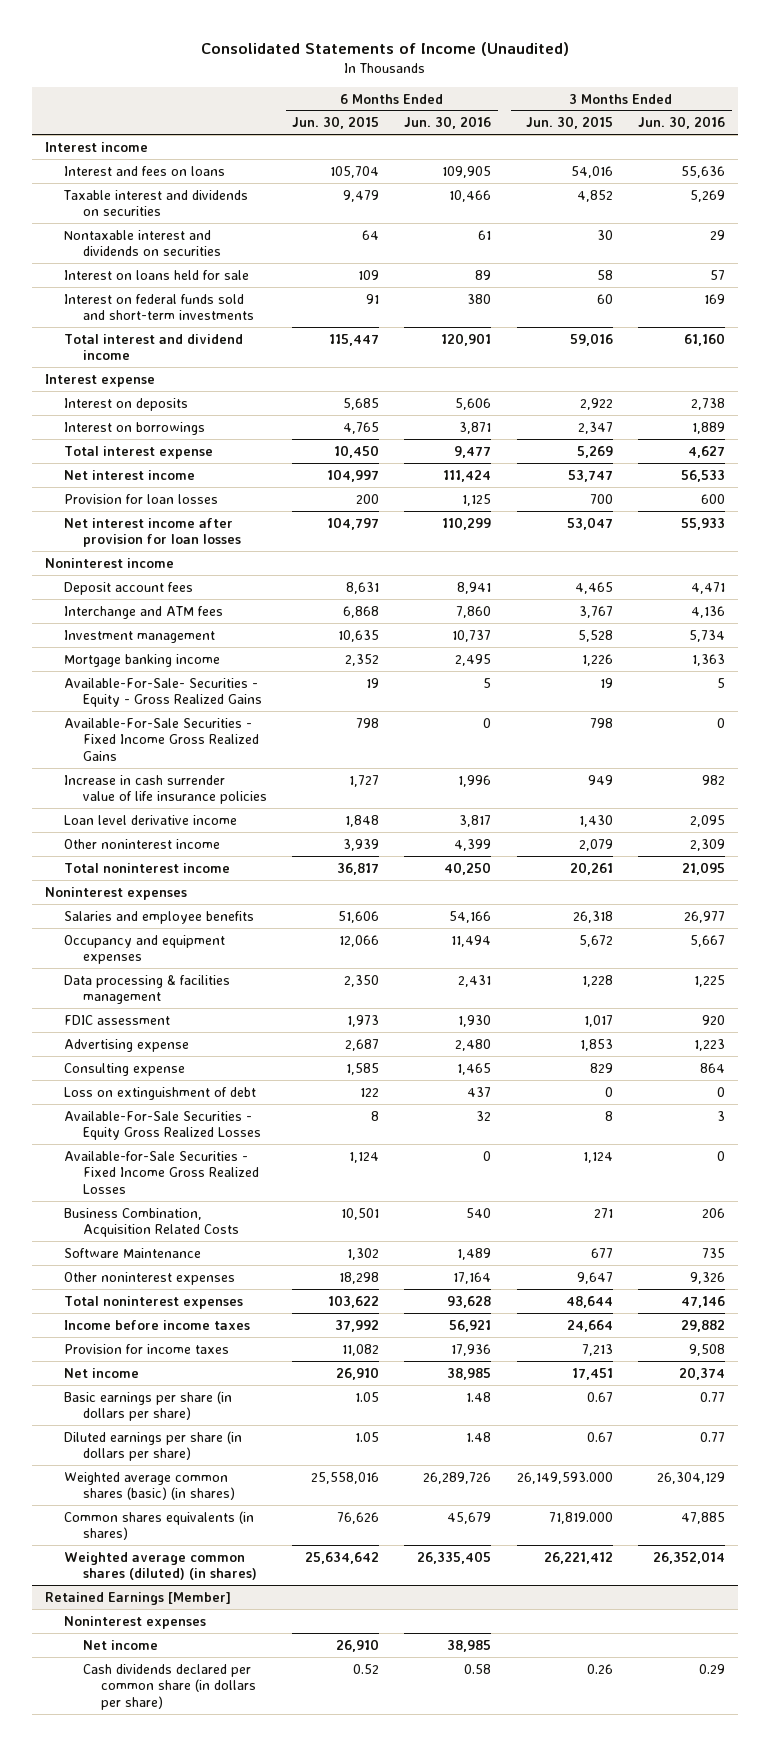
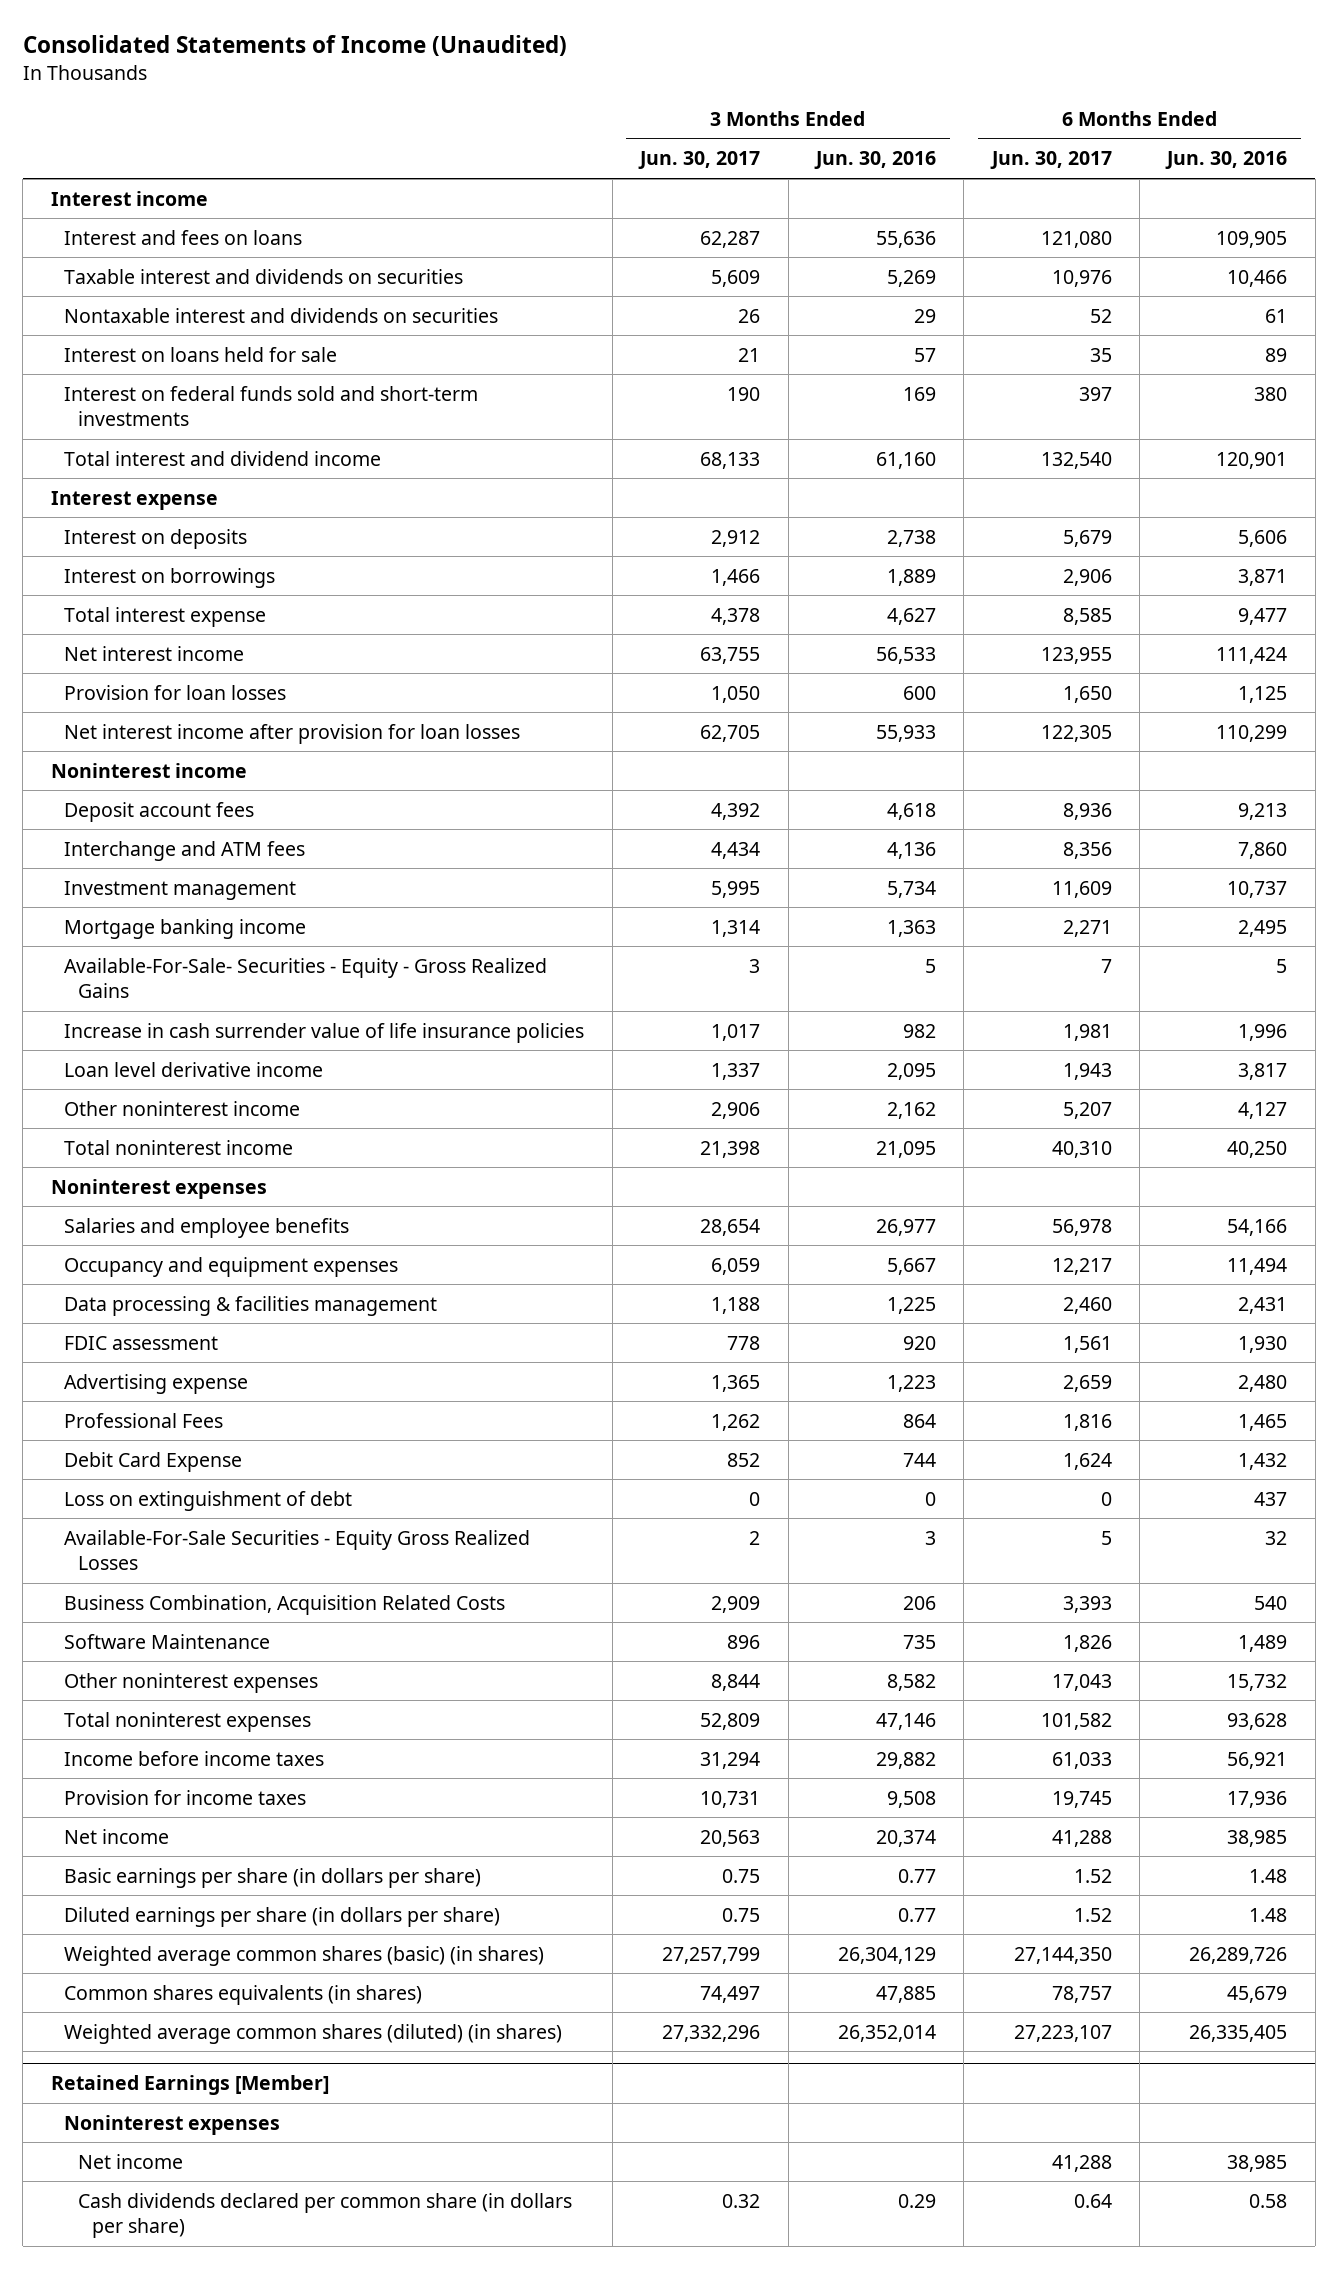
- | 6 Months Ended Jun. 30, 2015 | 6 Months Ended Jun. 30, 2016 | 3 Months Ended Jun. 30, 2015 | 3 Months Ended Jun. 30, 2016
+ | 3 Months Ended Jun. 30, 2017 | 3 Months Ended Jun. 30, 2016 | 6 Months Ended Jun. 30, 2017 | 6 Months Ended Jun. 30, 2016
- Deposit account fees | 8,631 | 8,941 | 4,465 | 4,471
+ Deposit account fees | 4,392 | 4,618 | 8,936 | 9,213
- Available-For-Sale Securities - Fixed Income Gross Realized Gains | 798 | 0 | 798 | 0
- Other noninterest income | 3,939 | 4,399 | 2,079 | 2,309
+ Other noninterest income | 2,906 | 2,162 | 5,207 | 4,127
- Consulting expense | 1,585 | 1,465 | 829 | 864
+ Professional Fees | 1,262 | 864 | 1,816 | 1,465
+ Debit Card Expense | 852 | 744 | 1,624 | 1,432
- Available-for-Sale Securities - Fixed Income Gross Realized Losses | 1,124 | 0 | 1,124 | 0
- Other noninterest expenses | 18,298 | 17,164 | 9,647 | 9,326
+ Other noninterest expenses | 8,844 | 8,582 | 17,043 | 15,732

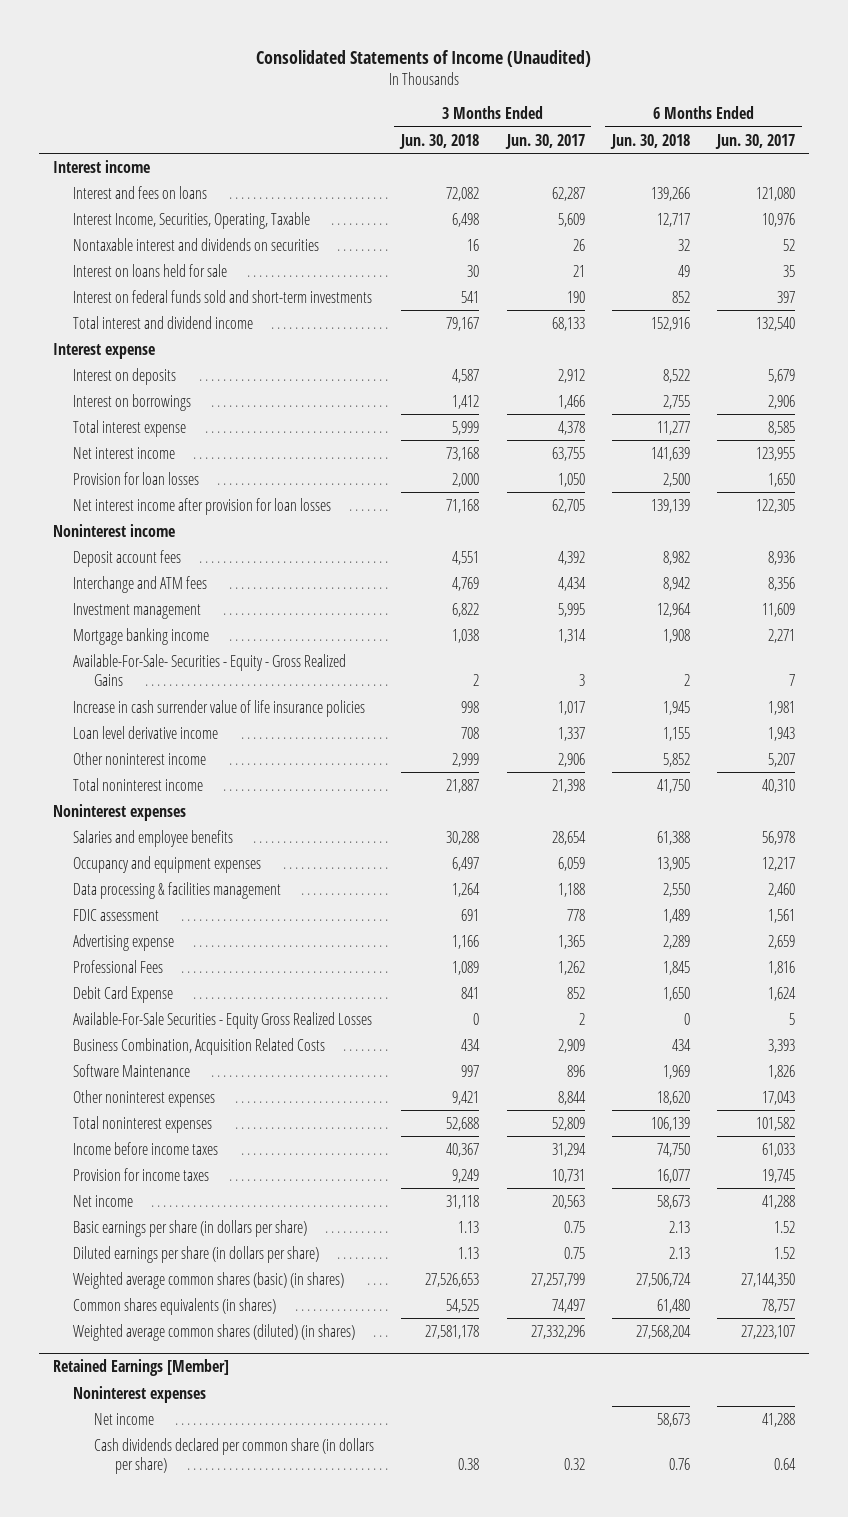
- | 3 Months Ended Jun. 30, 2017 | 3 Months Ended Jun. 30, 2016 | 6 Months Ended Jun. 30, 2017 | 6 Months Ended Jun. 30, 2016
+ | 3 Months Ended Jun. 30, 2018 | 3 Months Ended Jun. 30, 2017 | 6 Months Ended Jun. 30, 2018 | 6 Months Ended Jun. 30, 2017
- Taxable interest and dividends on securities | 5,609 | 5,269 | 10,976 | 10,466
+ Interest Income, Securities, Operating, Taxable | 6,498 | 5,609 | 12,717 | 10,976
- Loss on extinguishment of debt | 0 | 0 | 0 | 437

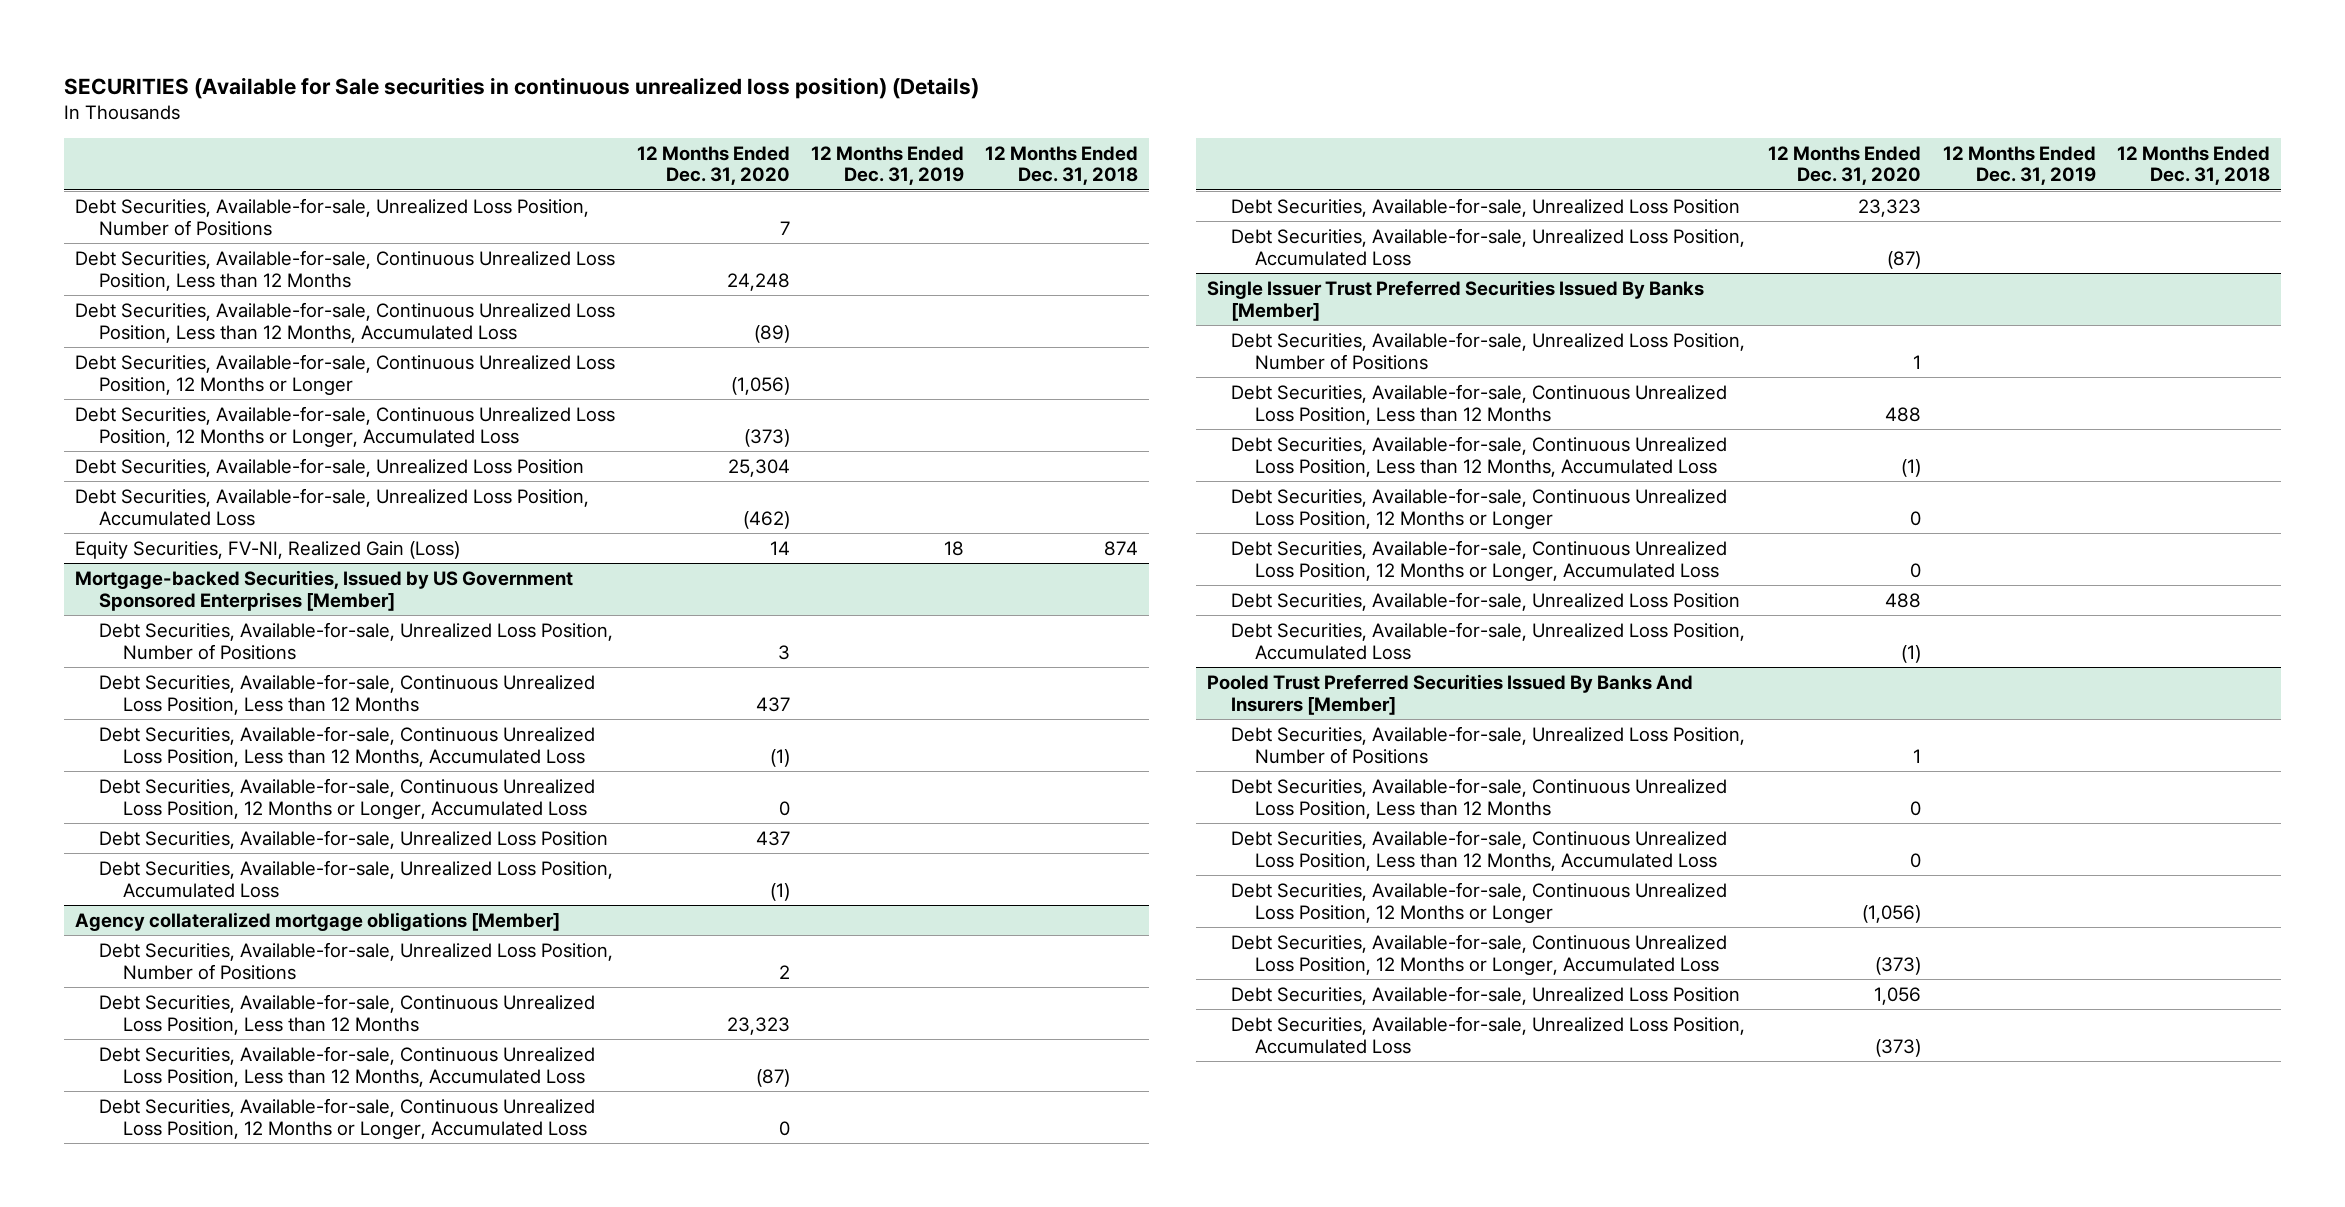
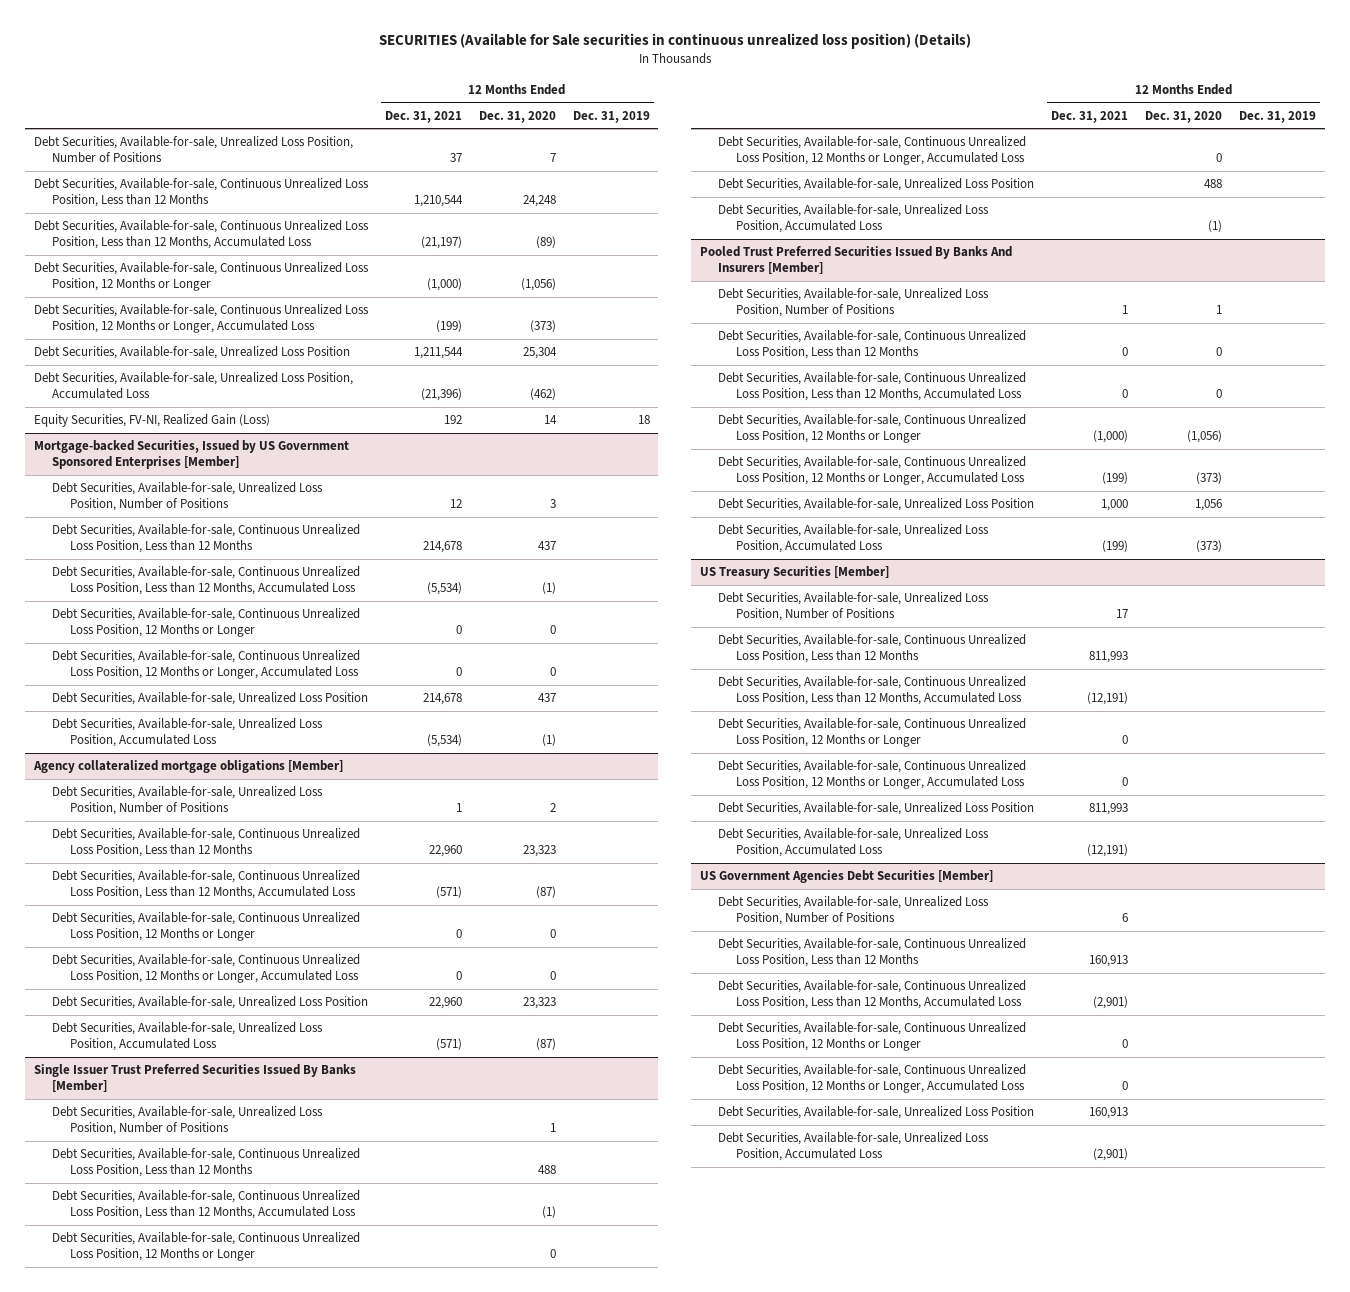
- | 12 Months Ended Dec. 31, 2020 | 12 Months Ended Dec. 31, 2019 | 12 Months Ended Dec. 31, 2018
+ | 12 Months Ended Dec. 31, 2021 | 12 Months Ended Dec. 31, 2020 | 12 Months Ended Dec. 31, 2019
@ Mortgage-backed Securities, Issued by US Government Sponsored Enterprises [Member]
+ Debt Securities, Available-for-sale, Continuous Unrealized Loss Position, 12 Months or Longer | 0 | 0 |
@ Agency collateralized mortgage obligations [Member]
+ Debt Securities, Available-for-sale, Continuous Unrealized Loss Position, 12 Months or Longer | 0 | 0 |
+ US Treasury Securities [Member]
+ Debt Securities, Available-for-sale, Unrealized Loss Position, Number of Positions | 17 | |
+ Debt Securities, Available-for-sale, Continuous Unrealized Loss Position, Less than 12 Months | 811,993 | |
+ Debt Securities, Available-for-sale, Continuous Unrealized Loss Position, Less than 12 Months, Accumulated Loss | (12,191) | |
+ Debt Securities, Available-for-sale, Continuous Unrealized Loss Position, 12 Months or Longer | 0 | |
+ Debt Securities, Available-for-sale, Continuous Unrealized Loss Position, 12 Months or Longer, Accumulated Loss | 0 | |
+ Debt Securities, Available-for-sale, Unrealized Loss Position | 811,993 | |
+ Debt Securities, Available-for-sale, Unrealized Loss Position, Accumulated Loss | (12,191) | |
+ US Government Agencies Debt Securities [Member]
+ Debt Securities, Available-for-sale, Unrealized Loss Position, Number of Positions | 6 | |
+ Debt Securities, Available-for-sale, Continuous Unrealized Loss Position, Less than 12 Months | 160,913 | |
+ Debt Securities, Available-for-sale, Continuous Unrealized Loss Position, Less than 12 Months, Accumulated Loss | (2,901) | |
+ Debt Securities, Available-for-sale, Continuous Unrealized Loss Position, 12 Months or Longer | 0 | |
+ Debt Securities, Available-for-sale, Continuous Unrealized Loss Position, 12 Months or Longer, Accumulated Loss | 0 | |
+ Debt Securities, Available-for-sale, Unrealized Loss Position | 160,913 | |
+ Debt Securities, Available-for-sale, Unrealized Loss Position, Accumulated Loss | (2,901) | |

